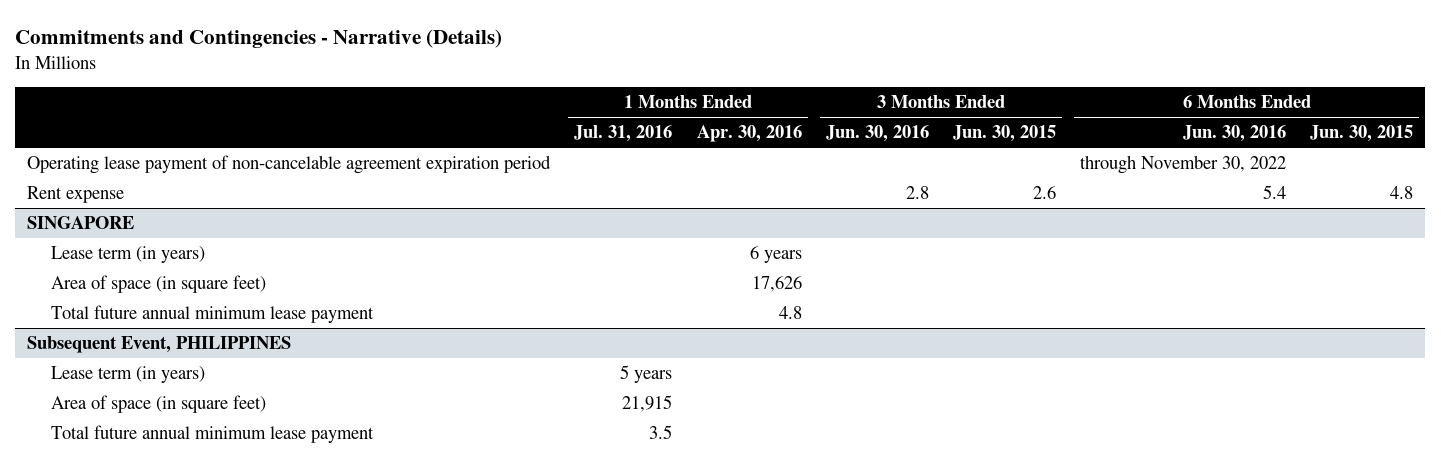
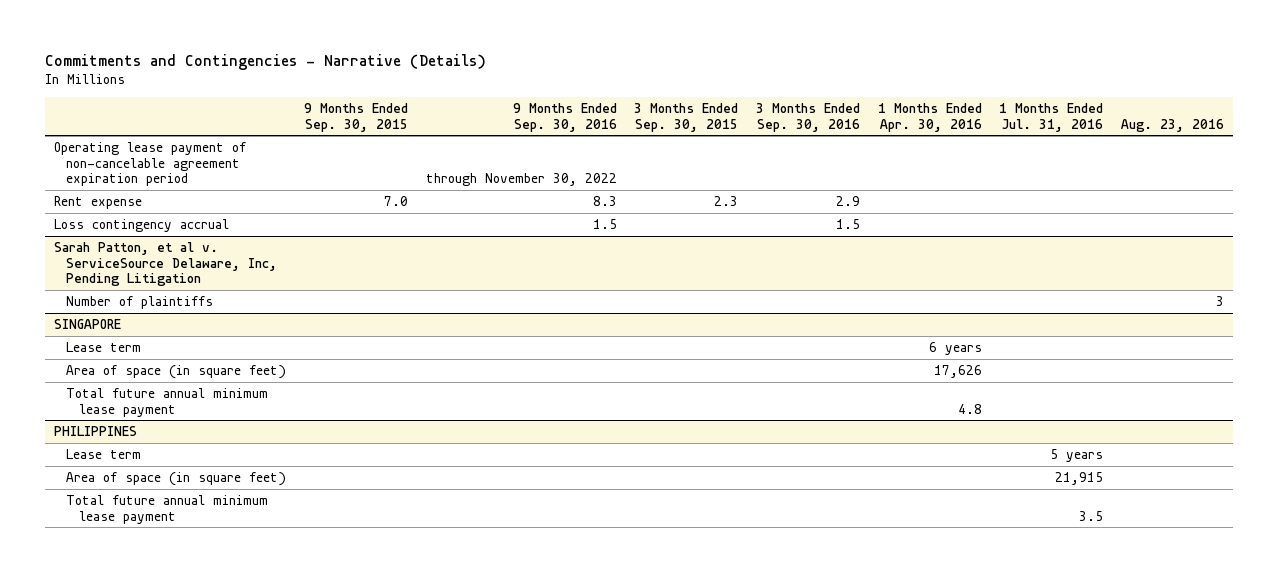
- | 1 Months Ended Jul. 31, 2016 | 1 Months Ended Apr. 30, 2016 | 3 Months Ended Jun. 30, 2016 | 3 Months Ended Jun. 30, 2015 | 6 Months Ended Jun. 30, 2016 | 6 Months Ended Jun. 30, 2015
+ | 9 Months Ended Sep. 30, 2015 | 9 Months Ended Sep. 30, 2016 | 3 Months Ended Sep. 30, 2015 | 3 Months Ended Sep. 30, 2016 | 1 Months Ended Apr. 30, 2016 | 1 Months Ended Jul. 31, 2016 | Aug. 23, 2016
+ Loss contingency accrual | | 1.5 | | 1.5 | | |
+ Sarah Patton, et al v. ServiceSource Delaware, Inc, Pending Litigation
+ Number of plaintiffs | | | | | | | 3
@ SINGAPORE
- Lease term (in years) | | 6 years | | | |
+ Lease term | | | | | 6 years | |
- Subsequent Event, PHILIPPINES
- Lease term (in years) | 5 years | | | | |
+ PHILIPPINES
+ Lease term | | | | | | 5 years |

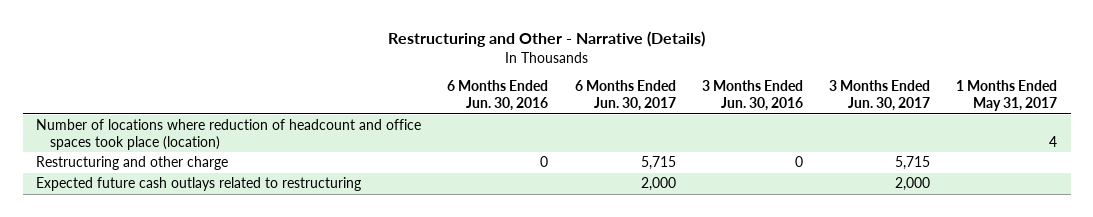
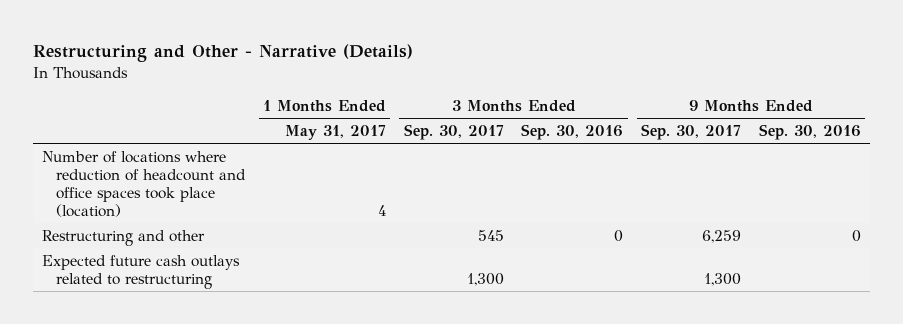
- | 6 Months Ended Jun. 30, 2016 | 6 Months Ended Jun. 30, 2017 | 3 Months Ended Jun. 30, 2016 | 3 Months Ended Jun. 30, 2017 | 1 Months Ended May 31, 2017
+ | 1 Months Ended May 31, 2017 | 3 Months Ended Sep. 30, 2017 | 3 Months Ended Sep. 30, 2016 | 9 Months Ended Sep. 30, 2017 | 9 Months Ended Sep. 30, 2016
- Restructuring and other charge | 0 | 5,715 | 0 | 5,715 |
+ Restructuring and other | | 545 | 0 | 6,259 | 0

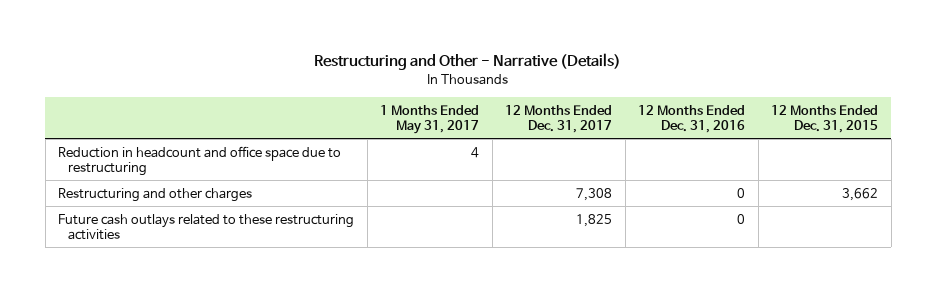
- | 1 Months Ended May 31, 2017 | 3 Months Ended Sep. 30, 2017 | 3 Months Ended Sep. 30, 2016 | 9 Months Ended Sep. 30, 2017 | 9 Months Ended Sep. 30, 2016
+ | 1 Months Ended May 31, 2017 | 12 Months Ended Dec. 31, 2017 | 12 Months Ended Dec. 31, 2016 | 12 Months Ended Dec. 31, 2015
- Number of locations where reduction of headcount and office spaces took place (location) | 4 | | | |
- Restructuring and other | | 545 | 0 | 6,259 | 0
- Expected future cash outlays related to restructuring | | 1,300 | | 1,300 |
+ Reduction in headcount and office space due to restructuring | 4 | | |
+ Restructuring and other charges | | 7,308 | 0 | 3,662
+ Future cash outlays related to these restructuring activities | | 1,825 | 0 |

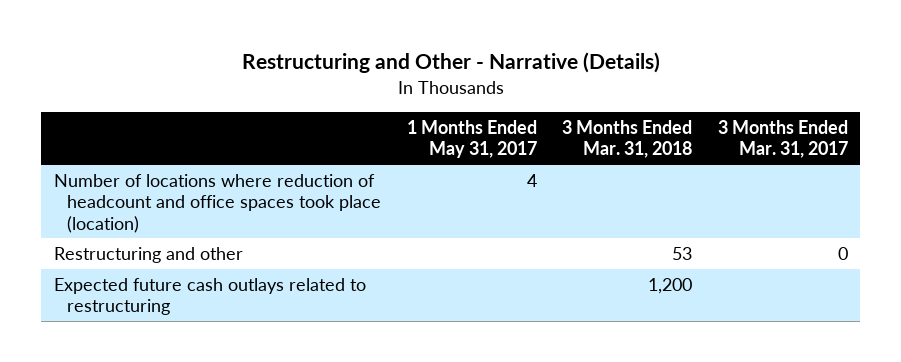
- | 1 Months Ended May 31, 2017 | 12 Months Ended Dec. 31, 2017 | 12 Months Ended Dec. 31, 2016 | 12 Months Ended Dec. 31, 2015
+ | 1 Months Ended May 31, 2017 | 3 Months Ended Mar. 31, 2018 | 3 Months Ended Mar. 31, 2017
- Reduction in headcount and office space due to restructuring | 4 | | |
- Restructuring and other charges | | 7,308 | 0 | 3,662
- Future cash outlays related to these restructuring activities | | 1,825 | 0 |
+ Number of locations where reduction of headcount and office spaces took place (location) | 4 | |
+ Restructuring and other | | 53 | 0
+ Expected future cash outlays related to restructuring | | 1,200 |

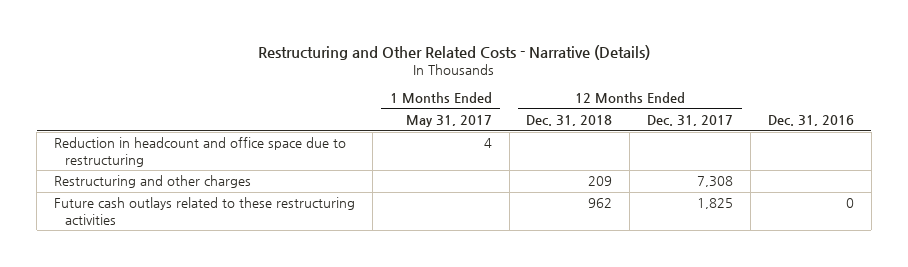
- Restructuring and Other - Narrative (Details)
+ Restructuring and Other Related Costs - Narrative (Details)
- | 1 Months Ended May 31, 2017 | 3 Months Ended Mar. 31, 2018 | 3 Months Ended Mar. 31, 2017
+ | 1 Months Ended May 31, 2017 | 12 Months Ended Dec. 31, 2018 | 12 Months Ended Dec. 31, 2017 | Dec. 31, 2016
- Number of locations where reduction of headcount and office spaces took place (location) | 4 | |
- Restructuring and other | | 53 | 0
- Expected future cash outlays related to restructuring | | 1,200 |
+ Reduction in headcount and office space due to restructuring | 4 | | |
+ Restructuring and other charges | | 209 | 7,308 |
+ Future cash outlays related to these restructuring activities | | 962 | 1,825 | 0

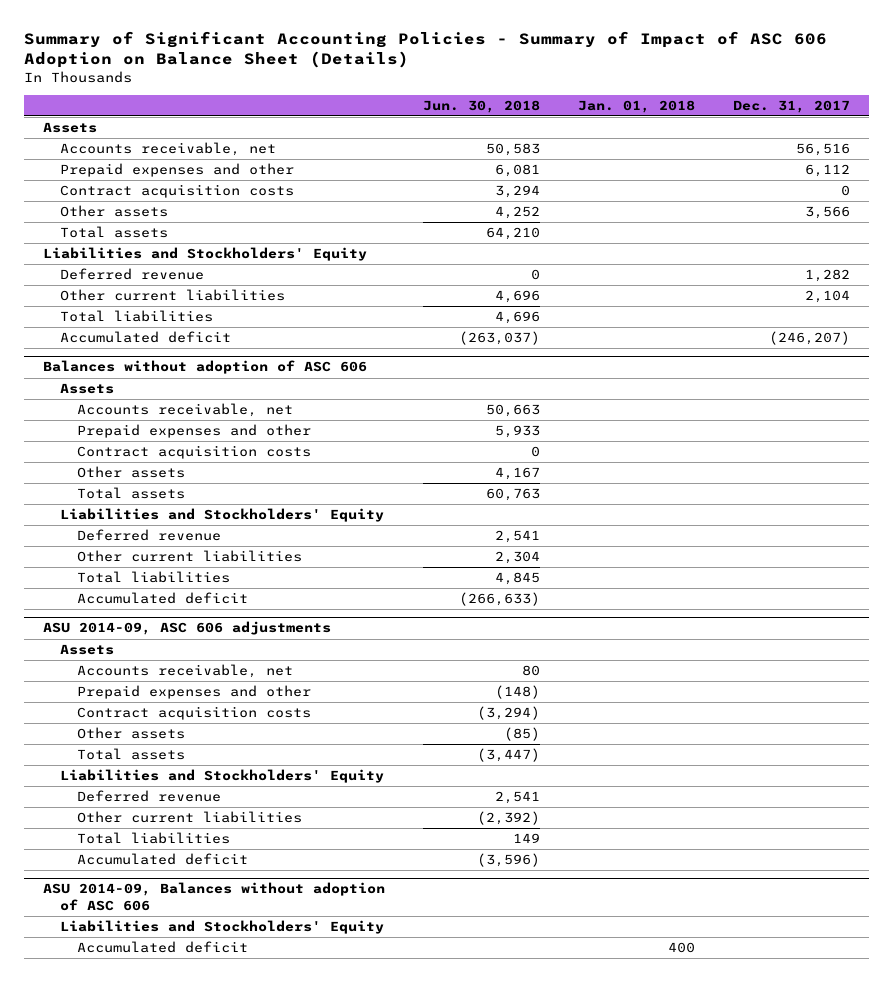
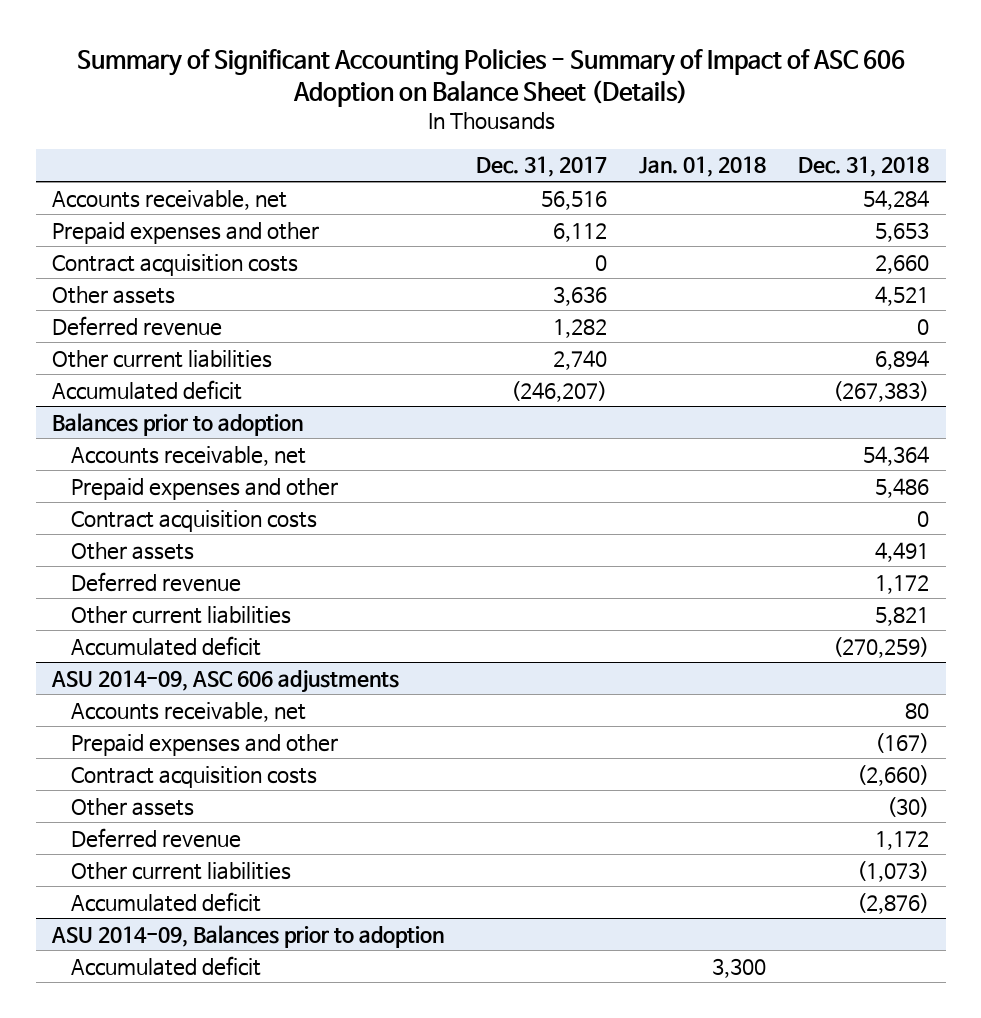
- | Jun. 30, 2018 | Jan. 01, 2018 | Dec. 31, 2017
+ | Dec. 31, 2017 | Jan. 01, 2018 | Dec. 31, 2018
- Assets
- Other assets | 4,252 | | 3,566
- Total assets | 64,210 | |
- Liabilities and Stockholders' Equity
+ Other assets | 3,636 | | 4,521
- Other current liabilities | 4,696 | | 2,104
- Total liabilities | 4,696 | |
+ Other current liabilities | 2,740 | | 6,894
- Balances without adoption of ASC 606
- Assets
+ Balances prior to adoption
- Total assets | 60,763 | |
- Liabilities and Stockholders' Equity
- Total liabilities | 4,845 | |
@ ASU 2014-09, ASC 606 adjustments
- Assets
- Total assets | (3,447) | |
- Liabilities and Stockholders' Equity
- Total liabilities | 149 | |
- ASU 2014-09, Balances without adoption of ASC 606
- Liabilities and Stockholders' Equity
- Accumulated deficit | | 400 |
+ ASU 2014-09, Balances prior to adoption
+ Accumulated deficit | | 3,300 |

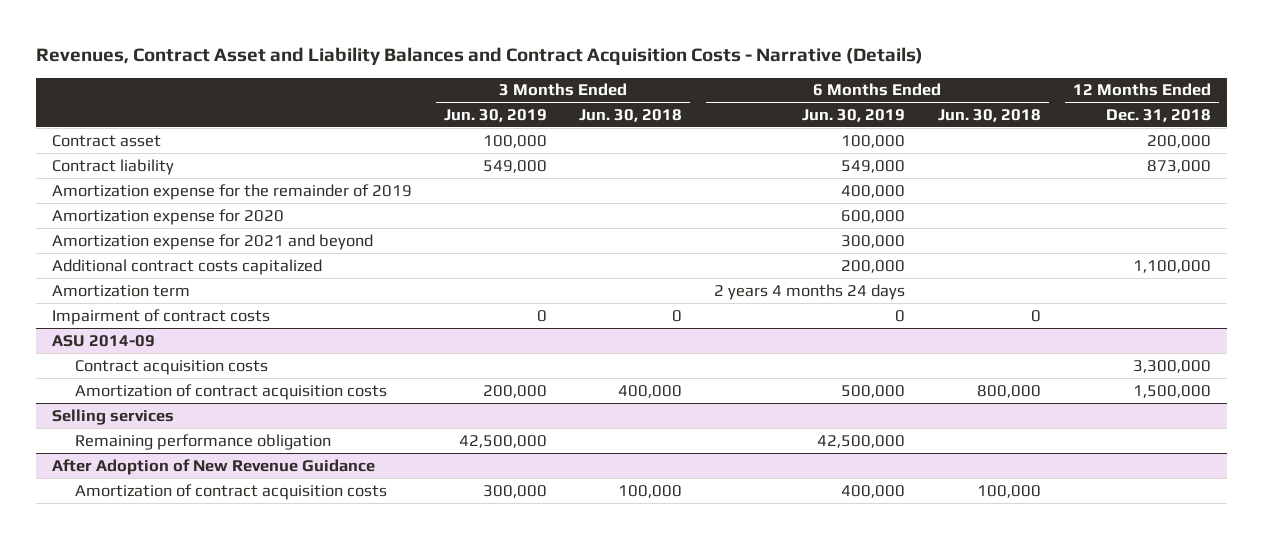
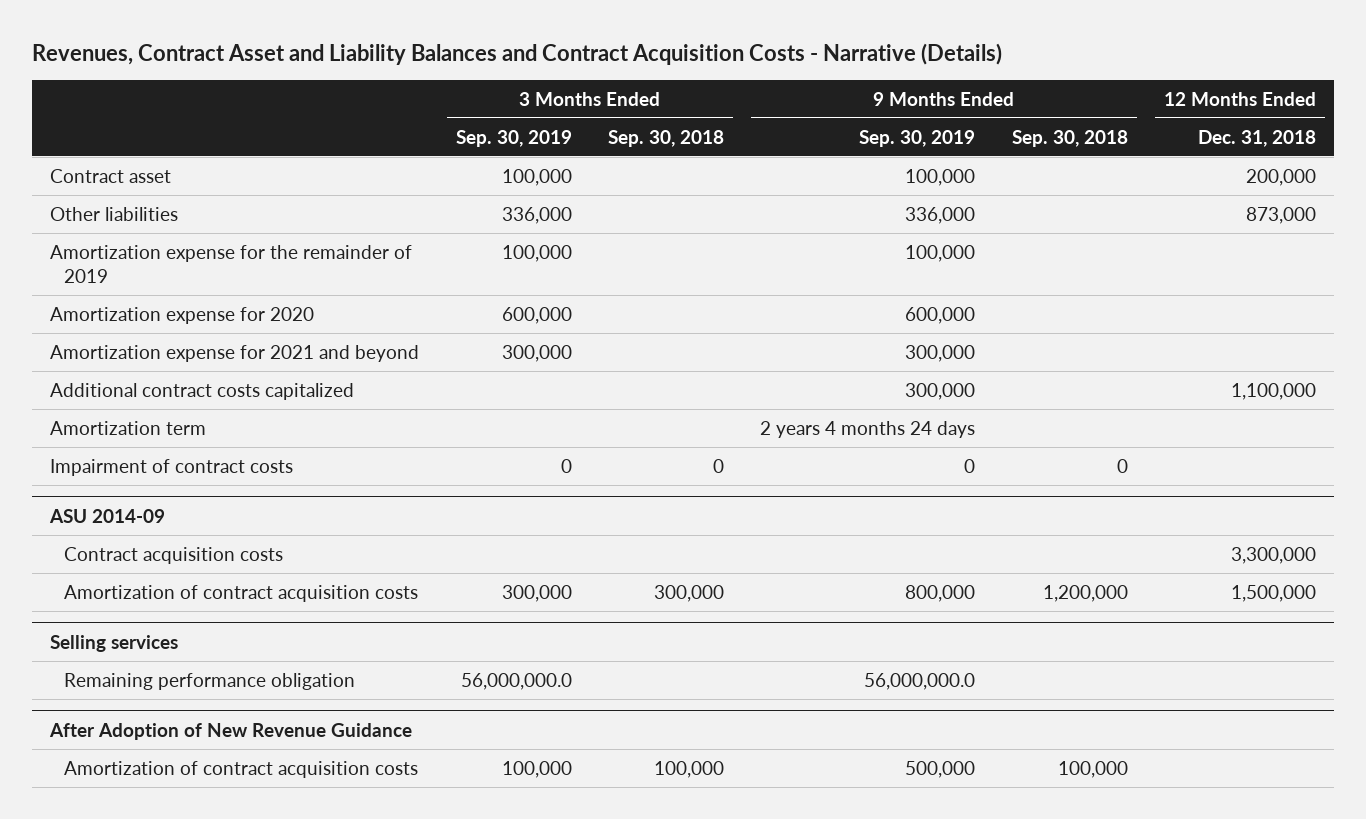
- | 3 Months Ended Jun. 30, 2019 | 3 Months Ended Jun. 30, 2018 | 6 Months Ended Jun. 30, 2019 | 6 Months Ended Jun. 30, 2018 | 12 Months Ended Dec. 31, 2018
+ | 3 Months Ended Sep. 30, 2019 | 3 Months Ended Sep. 30, 2018 | 9 Months Ended Sep. 30, 2019 | 9 Months Ended Sep. 30, 2018 | 12 Months Ended Dec. 31, 2018
- Contract liability | 549,000 | | 549,000 | | 873,000
+ Other liabilities | 336,000 | | 336,000 | | 873,000

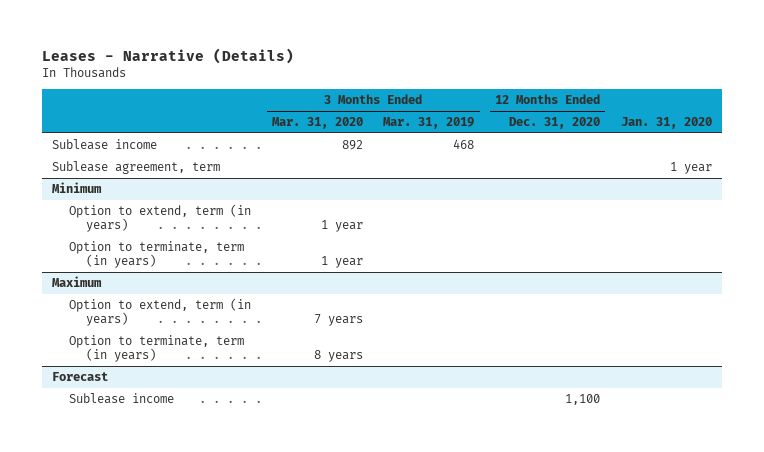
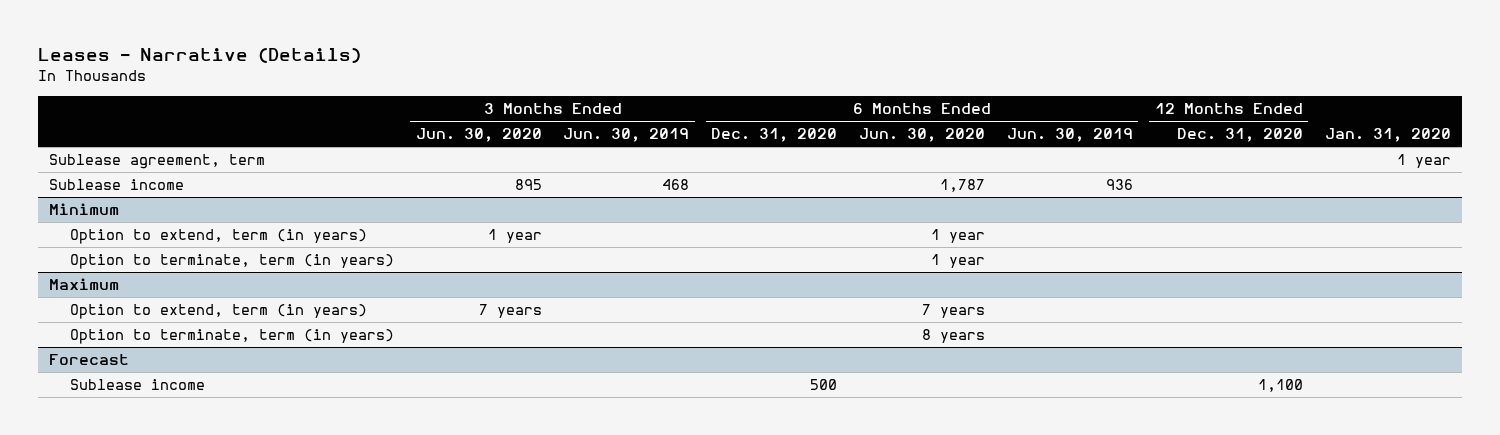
- | 3 Months Ended Mar. 31, 2020 | 3 Months Ended Mar. 31, 2019 | 12 Months Ended Dec. 31, 2020 | Jan. 31, 2020
+ | 3 Months Ended Jun. 30, 2020 | 3 Months Ended Jun. 30, 2019 | 6 Months Ended Dec. 31, 2020 | 6 Months Ended Jun. 30, 2020 | 6 Months Ended Jun. 30, 2019 | 12 Months Ended Dec. 31, 2020 | Jan. 31, 2020
moved down: Sublease income | 895 | 468 | | 1,787 | 936 | |

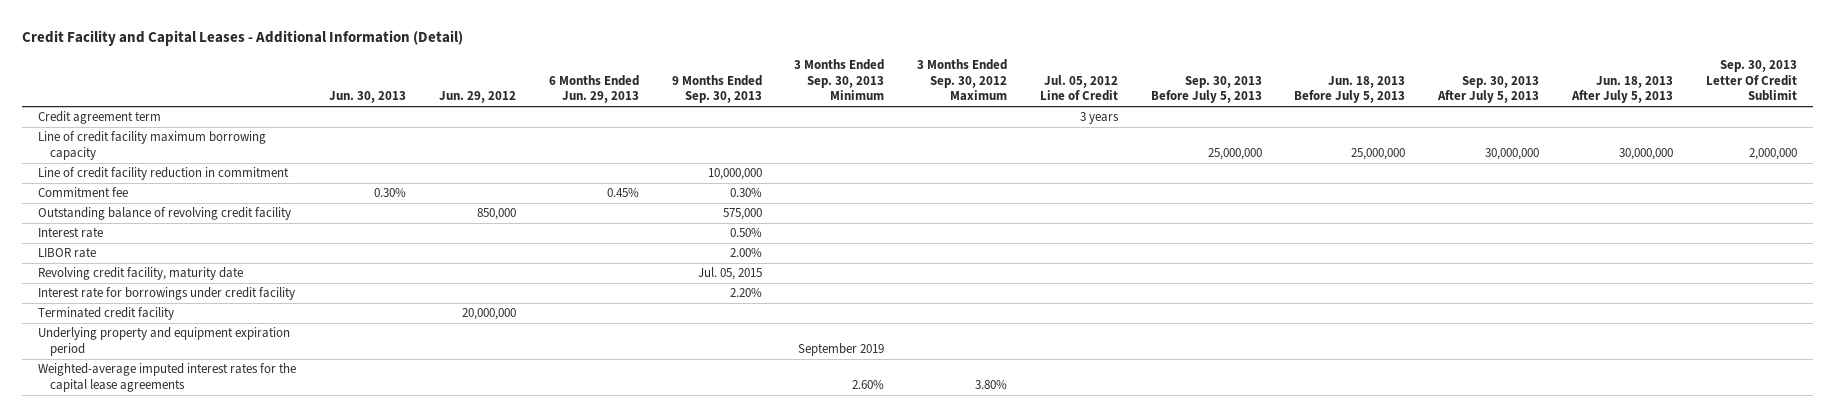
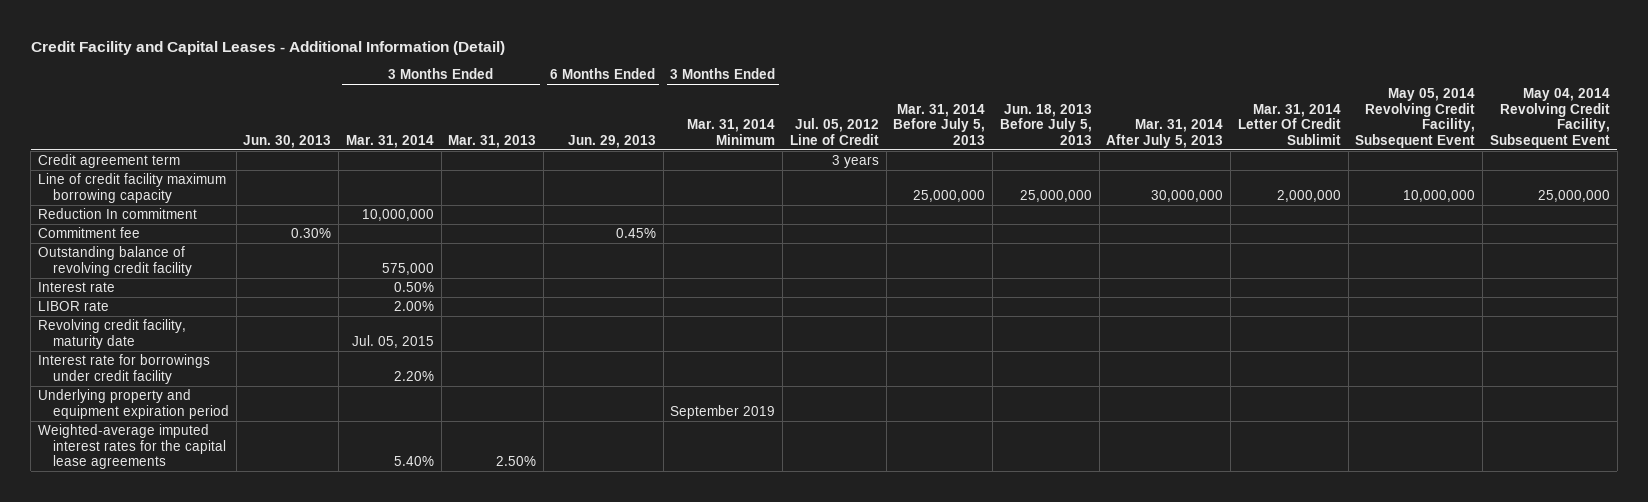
- | Jun. 30, 2013 | Jun. 29, 2012 | 6 Months Ended Jun. 29, 2013 | 9 Months Ended Sep. 30, 2013 | 3 Months Ended Sep. 30, 2013 Minimum | 3 Months Ended Sep. 30, 2012 Maximum | Jul. 05, 2012 Line of Credit | Sep. 30, 2013 Before July 5, 2013 | Jun. 18, 2013 Before July 5, 2013 | Sep. 30, 2013 After July 5, 2013 | Jun. 18, 2013 After July 5, 2013 | Sep. 30, 2013 Letter Of Credit Sublimit
+ | Jun. 30, 2013 | 3 Months Ended Mar. 31, 2014 | 3 Months Ended Mar. 31, 2013 | 6 Months Ended Jun. 29, 2013 | 3 Months Ended Mar. 31, 2014 Minimum | Jul. 05, 2012 Line of Credit | Mar. 31, 2014 Before July 5, 2013 | Jun. 18, 2013 Before July 5, 2013 | Mar. 31, 2014 After July 5, 2013 | Mar. 31, 2014 Letter Of Credit Sublimit | May 05, 2014 Revolving Credit Facility, Subsequent Event | May 04, 2014 Revolving Credit Facility, Subsequent Event
- Line of credit facility reduction in commitment | | | | 10,000,000 | | | | | | | |
+ Reduction In commitment | | 10,000,000 | | | | | | | | | |
- Terminated credit facility | | 20,000,000 | | | | | | | | | |

